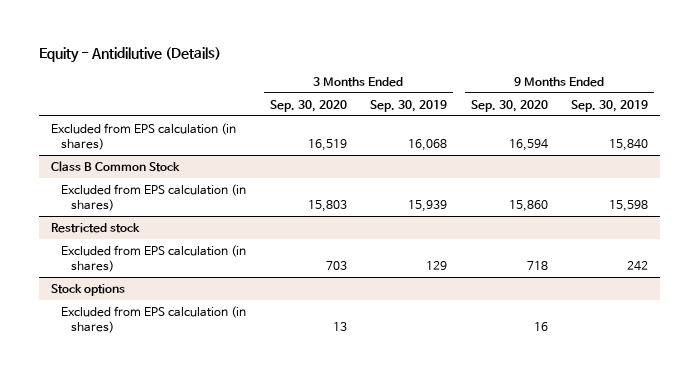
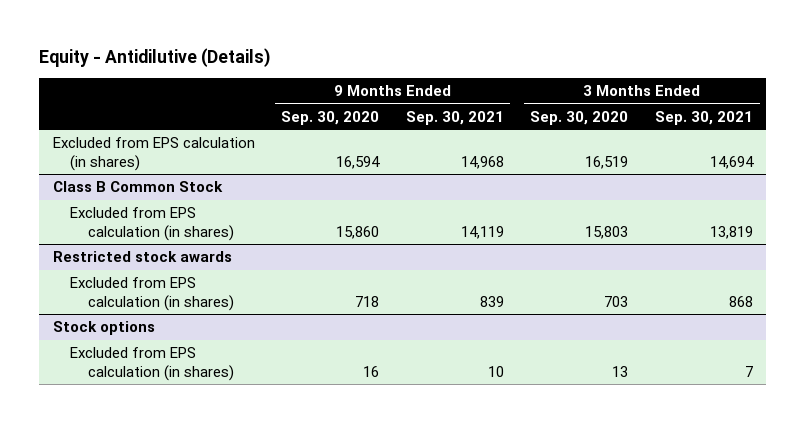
- | 3 Months Ended Sep. 30, 2020 | 3 Months Ended Sep. 30, 2019 | 9 Months Ended Sep. 30, 2020 | 9 Months Ended Sep. 30, 2019
+ | 9 Months Ended Sep. 30, 2020 | 9 Months Ended Sep. 30, 2021 | 3 Months Ended Sep. 30, 2020 | 3 Months Ended Sep. 30, 2021
- Restricted stock
+ Restricted stock awards

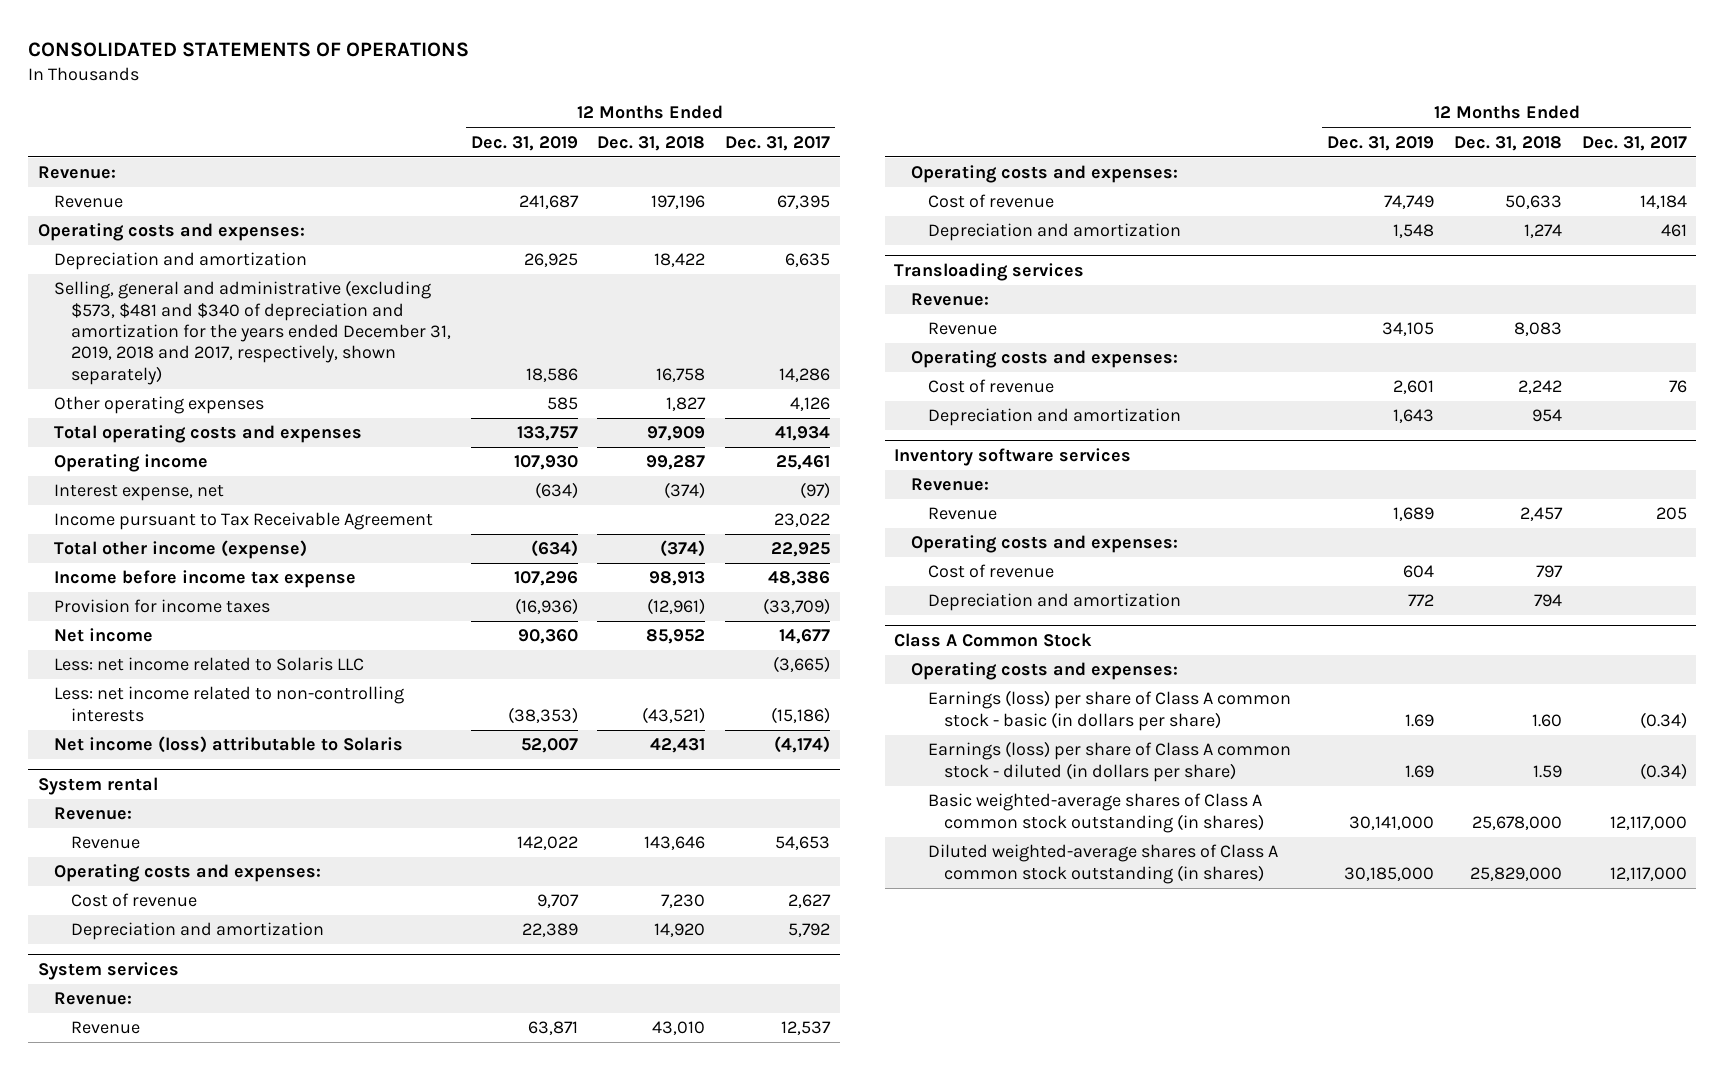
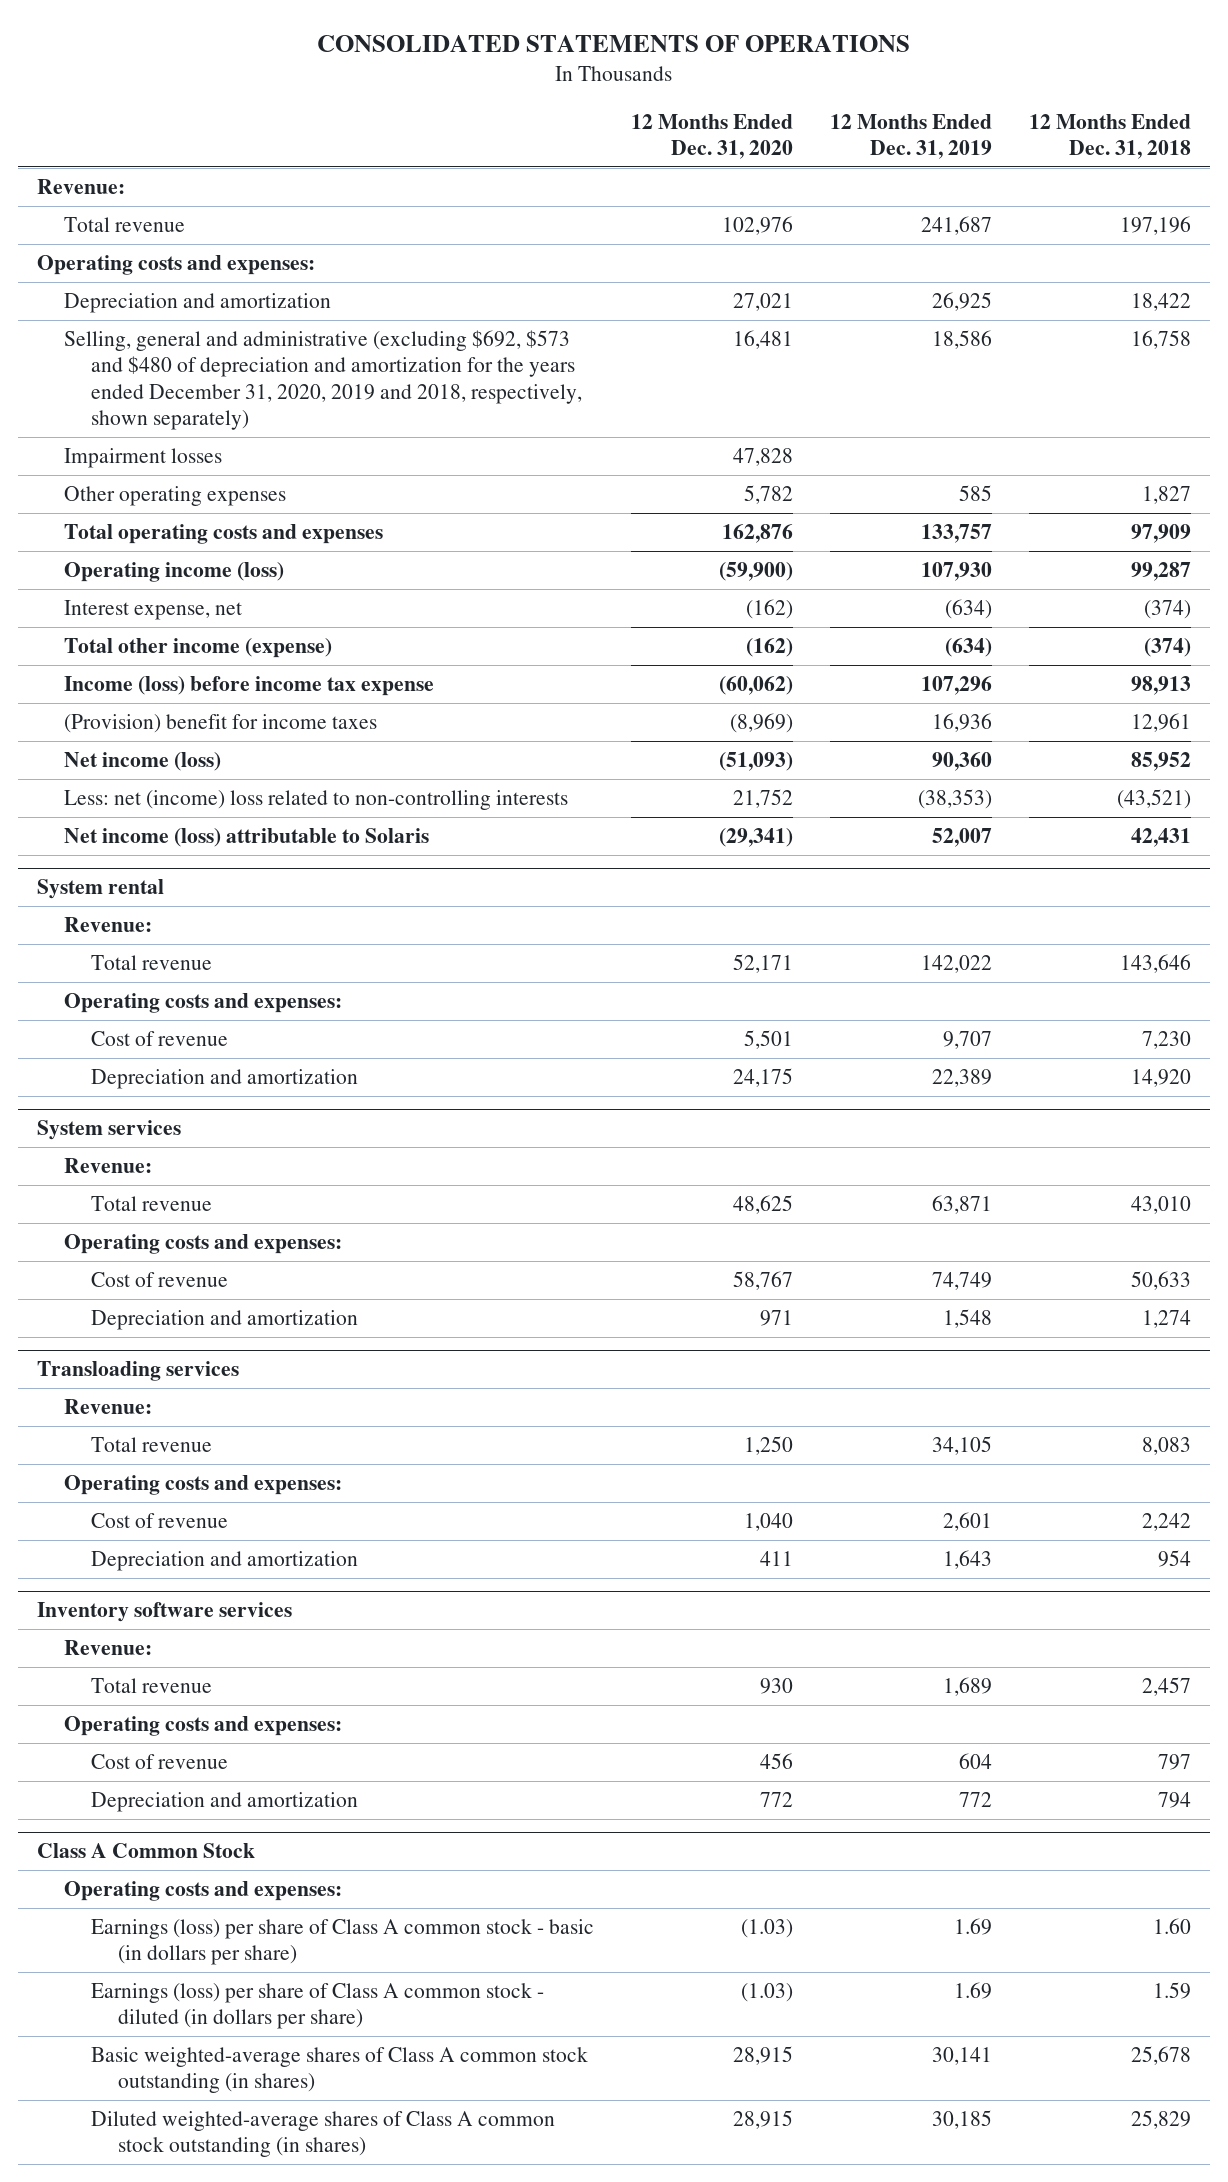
- | 12 Months Ended Dec. 31, 2019 | 12 Months Ended Dec. 31, 2018 | 12 Months Ended Dec. 31, 2017
+ | 12 Months Ended Dec. 31, 2020 | 12 Months Ended Dec. 31, 2019 | 12 Months Ended Dec. 31, 2018
- Revenue | 241,687 | 197,196 | 67,395
+ Total revenue | 102,976 | 241,687 | 197,196
- Selling, general and administrative (excluding $573, $481 and $340 of depreciation and amortization for the years ended December 31, 2019, 2018 and 2017, respectively, shown separately) | 18,586 | 16,758 | 14,286
+ Selling, general and administrative (excluding $692, $573 and $480 of depreciation and amortization for the years ended December 31, 2020, 2019 and 2018, respectively, shown separately) | 16,481 | 18,586 | 16,758
+ Impairment losses | 47,828 | |
- Operating income | 107,930 | 99,287 | 25,461
+ Operating income (loss) | (59,900) | 107,930 | 99,287
- Income pursuant to Tax Receivable Agreement | | | 23,022
- Income before income tax expense | 107,296 | 98,913 | 48,386
- Provision for income taxes | (16,936) | (12,961) | (33,709)
- Net income | 90,360 | 85,952 | 14,677
- Less: net income related to Solaris LLC | | | (3,665)
- Less: net income related to non-controlling interests | (38,353) | (43,521) | (15,186)
+ Income (loss) before income tax expense | (60,062) | 107,296 | 98,913
+ (Provision) benefit for income taxes | (8,969) | 16,936 | 12,961
+ Net income (loss) | (51,093) | 90,360 | 85,952
+ Less: net (income) loss related to non-controlling interests | 21,752 | (38,353) | (43,521)
@ System rental
- Revenue | 142,022 | 143,646 | 54,653
+ Total revenue | 52,171 | 142,022 | 143,646
@ System services
- Revenue | 63,871 | 43,010 | 12,537
+ Total revenue | 48,625 | 63,871 | 43,010
@ Transloading services
- Revenue | 34,105 | 8,083 |
+ Total revenue | 1,250 | 34,105 | 8,083
@ Inventory software services
- Revenue | 1,689 | 2,457 | 205
+ Total revenue | 930 | 1,689 | 2,457
@ Class A Common Stock
- Basic weighted-average shares of Class A common stock outstanding (in shares) | 30,141,000 | 25,678,000 | 12,117,000
- Diluted weighted-average shares of Class A common stock outstanding (in shares) | 30,185,000 | 25,829,000 | 12,117,000
+ Basic weighted-average shares of Class A common stock outstanding (in shares) | 28,915 | 30,141 | 25,678
+ Diluted weighted-average shares of Class A common stock outstanding (in shares) | 28,915 | 30,185 | 25,829

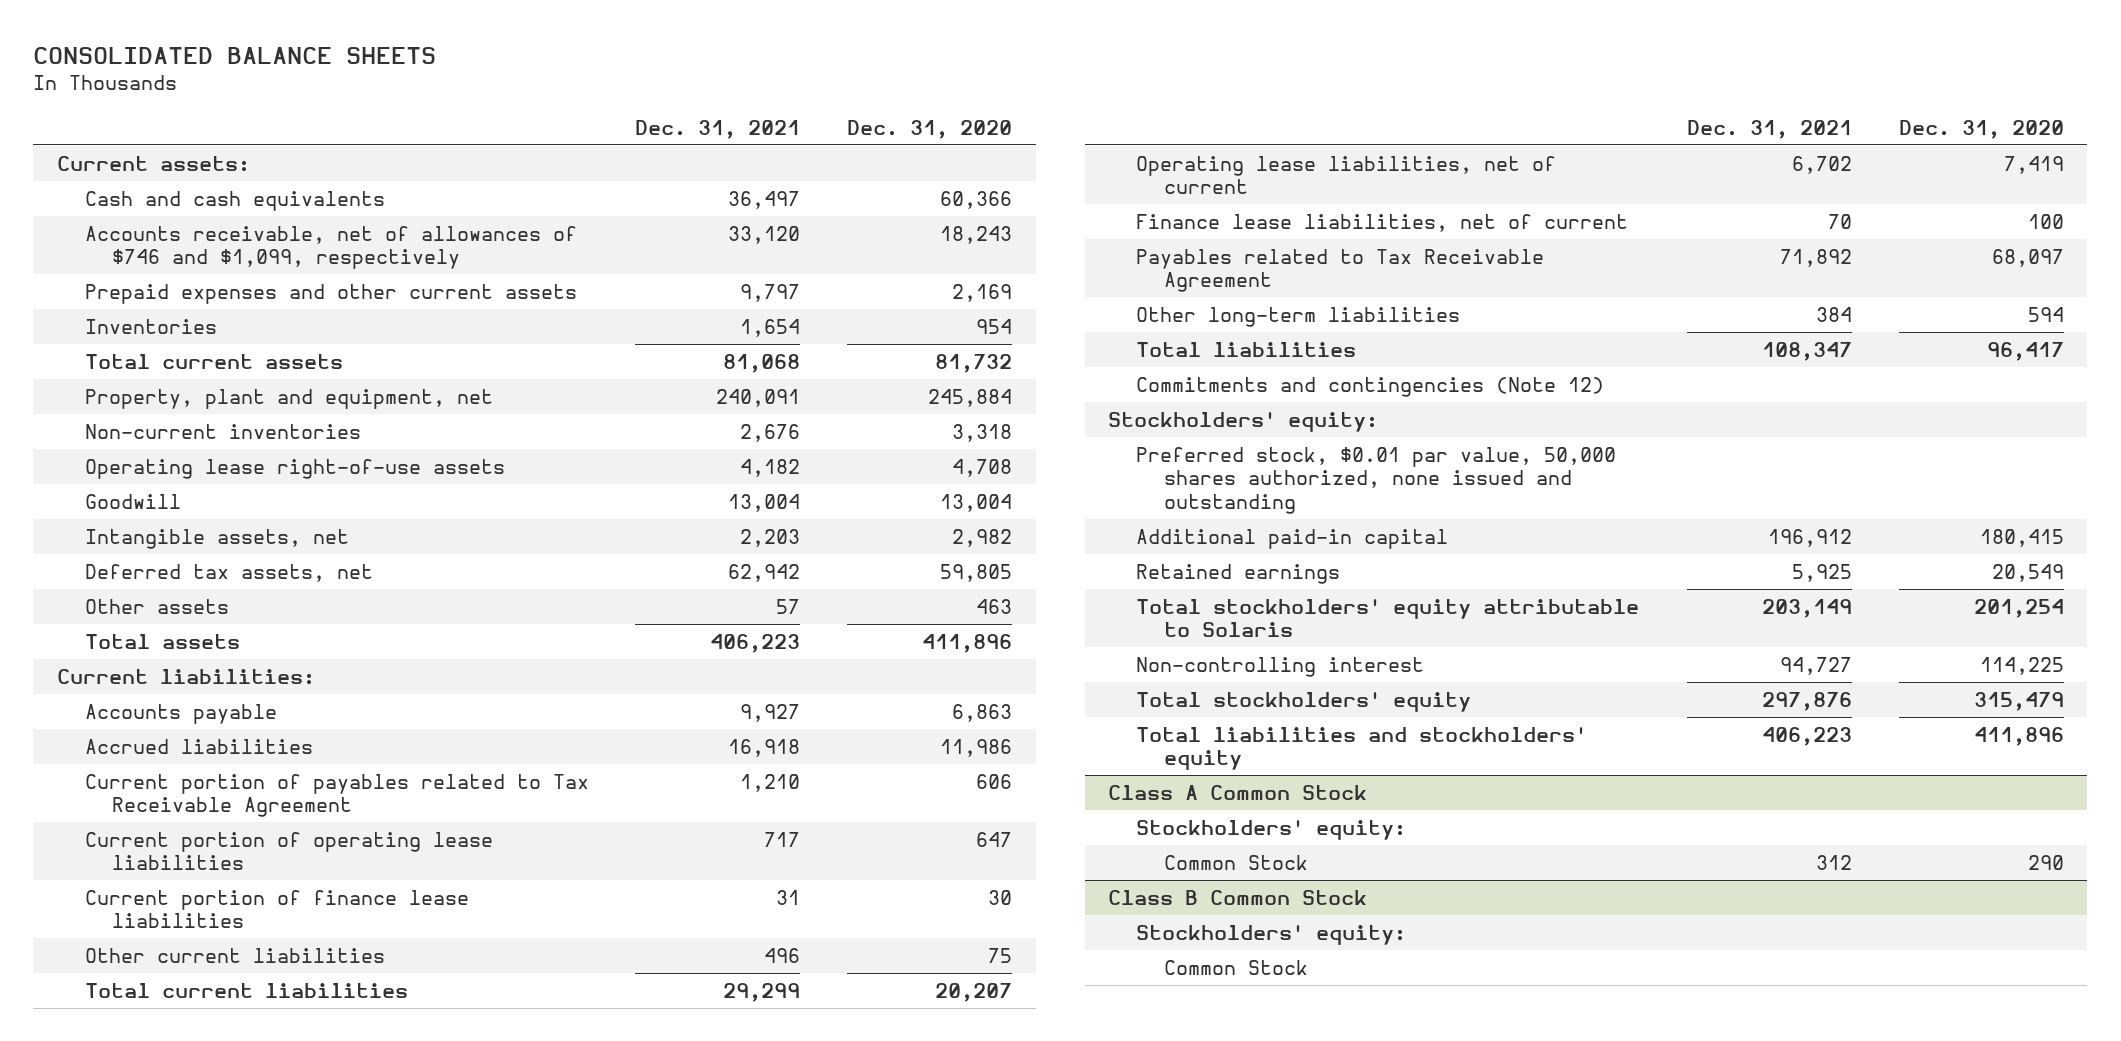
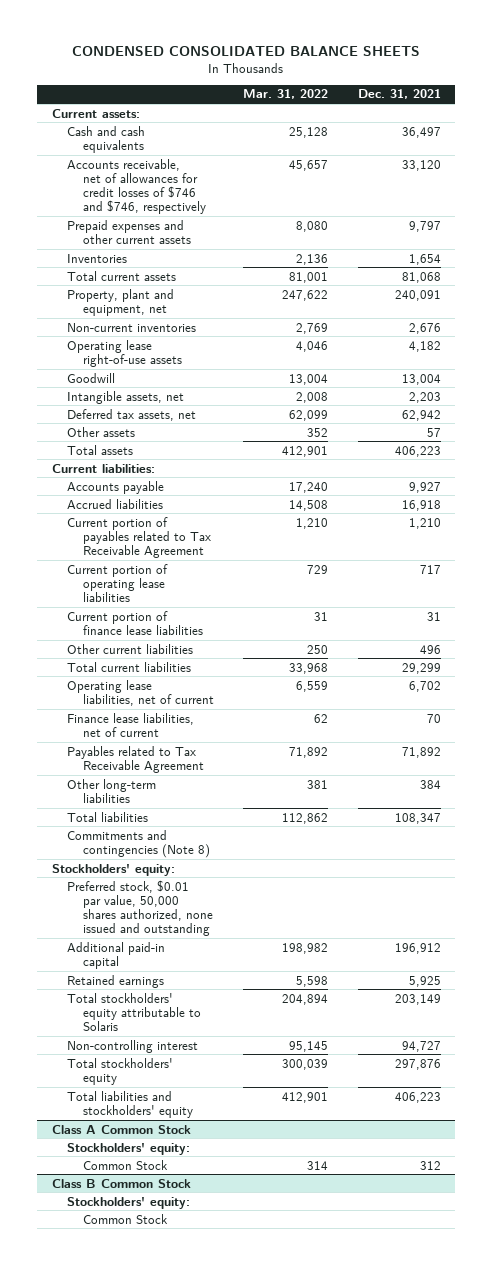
- CONSOLIDATED BALANCE SHEETS
+ CONDENSED CONSOLIDATED BALANCE SHEETS
- | Dec. 31, 2021 | Dec. 31, 2020
+ | Mar. 31, 2022 | Dec. 31, 2021
- Accounts receivable, net of allowances of $746 and $1,099, respectively | 33,120 | 18,243
+ Accounts receivable, net of allowances for credit losses of $746 and $746, respectively | 45,657 | 33,120
- Commitments and contingencies (Note 12)
+ Commitments and contingencies (Note 8)

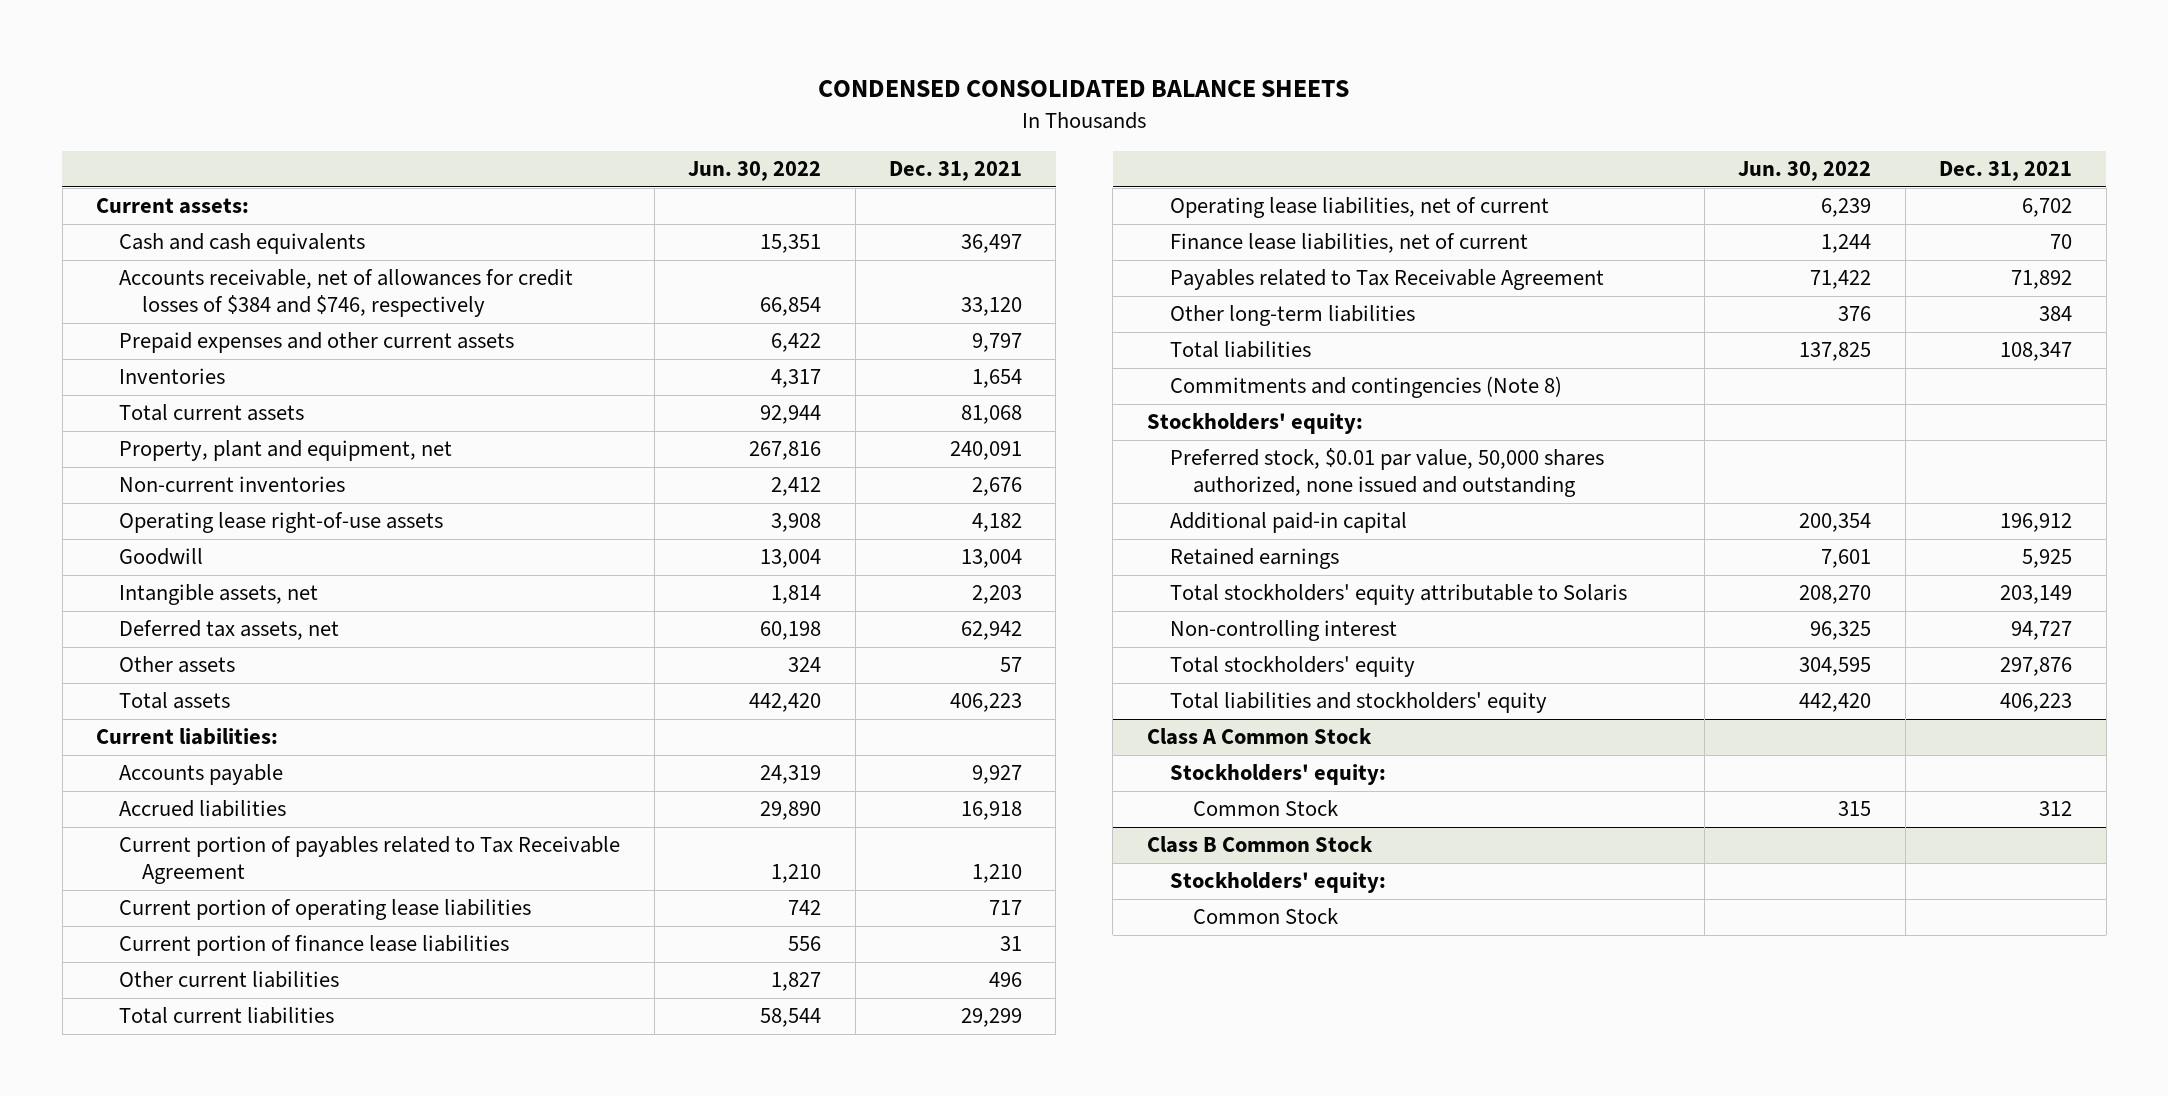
- | Mar. 31, 2022 | Dec. 31, 2021
+ | Jun. 30, 2022 | Dec. 31, 2021
- Accounts receivable, net of allowances for credit losses of $746 and $746, respectively | 45,657 | 33,120
+ Accounts receivable, net of allowances for credit losses of $384 and $746, respectively | 66,854 | 33,120

